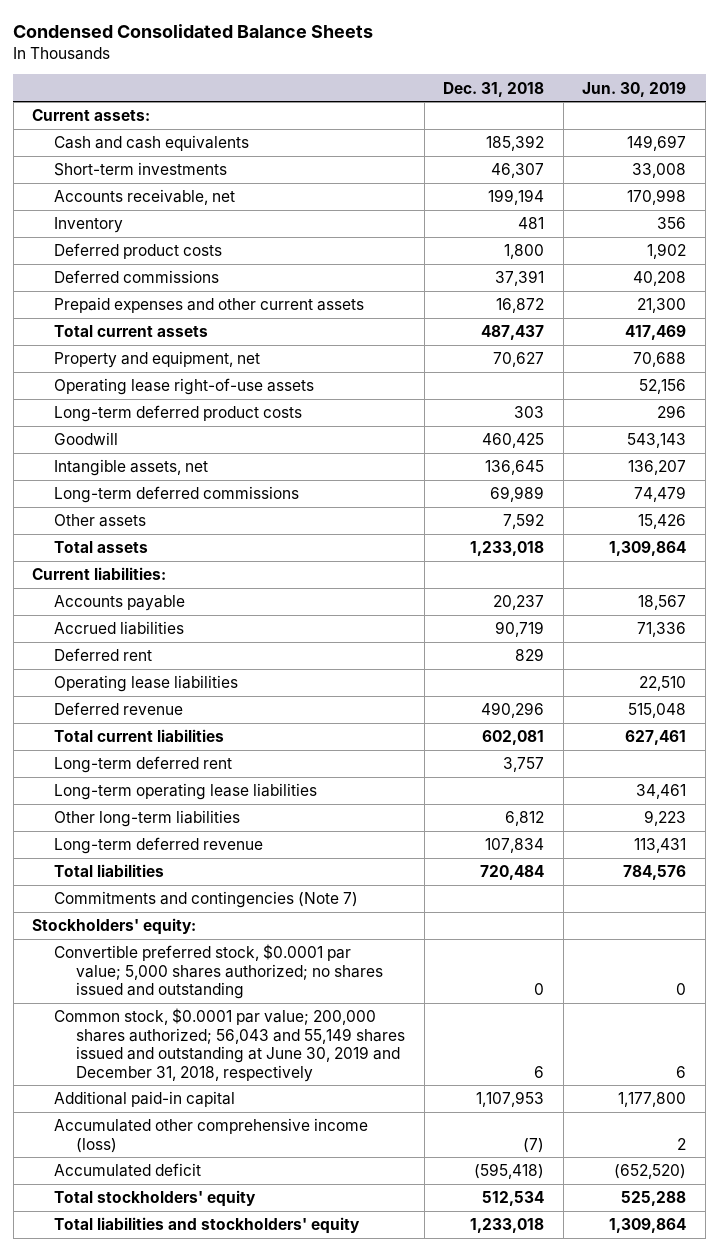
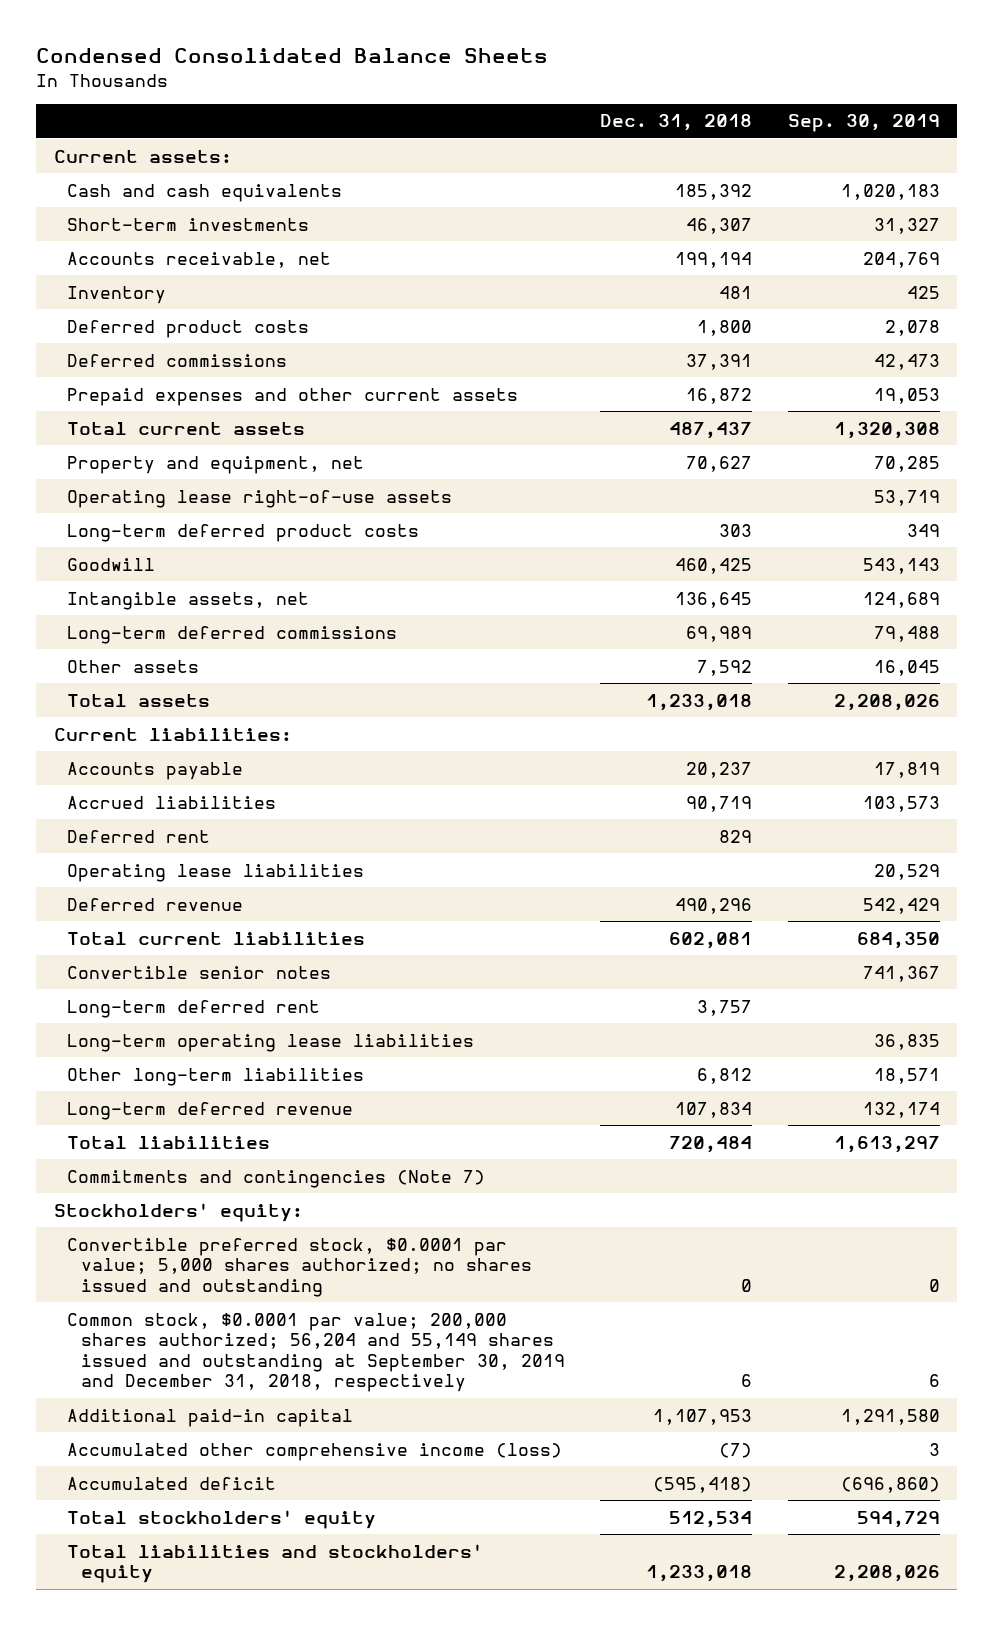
- | Dec. 31, 2018 | Jun. 30, 2019
+ | Dec. 31, 2018 | Sep. 30, 2019
+ Convertible senior notes | | 741,367
- Common stock, $0.0001 par value; 200,000 shares authorized; 56,043 and 55,149 shares issued and outstanding at June 30, 2019 and December 31, 2018, respectively | 6 | 6
+ Common stock, $0.0001 par value; 200,000 shares authorized; 56,204 and 55,149 shares issued and outstanding at September 30, 2019 and December 31, 2018, respectively | 6 | 6

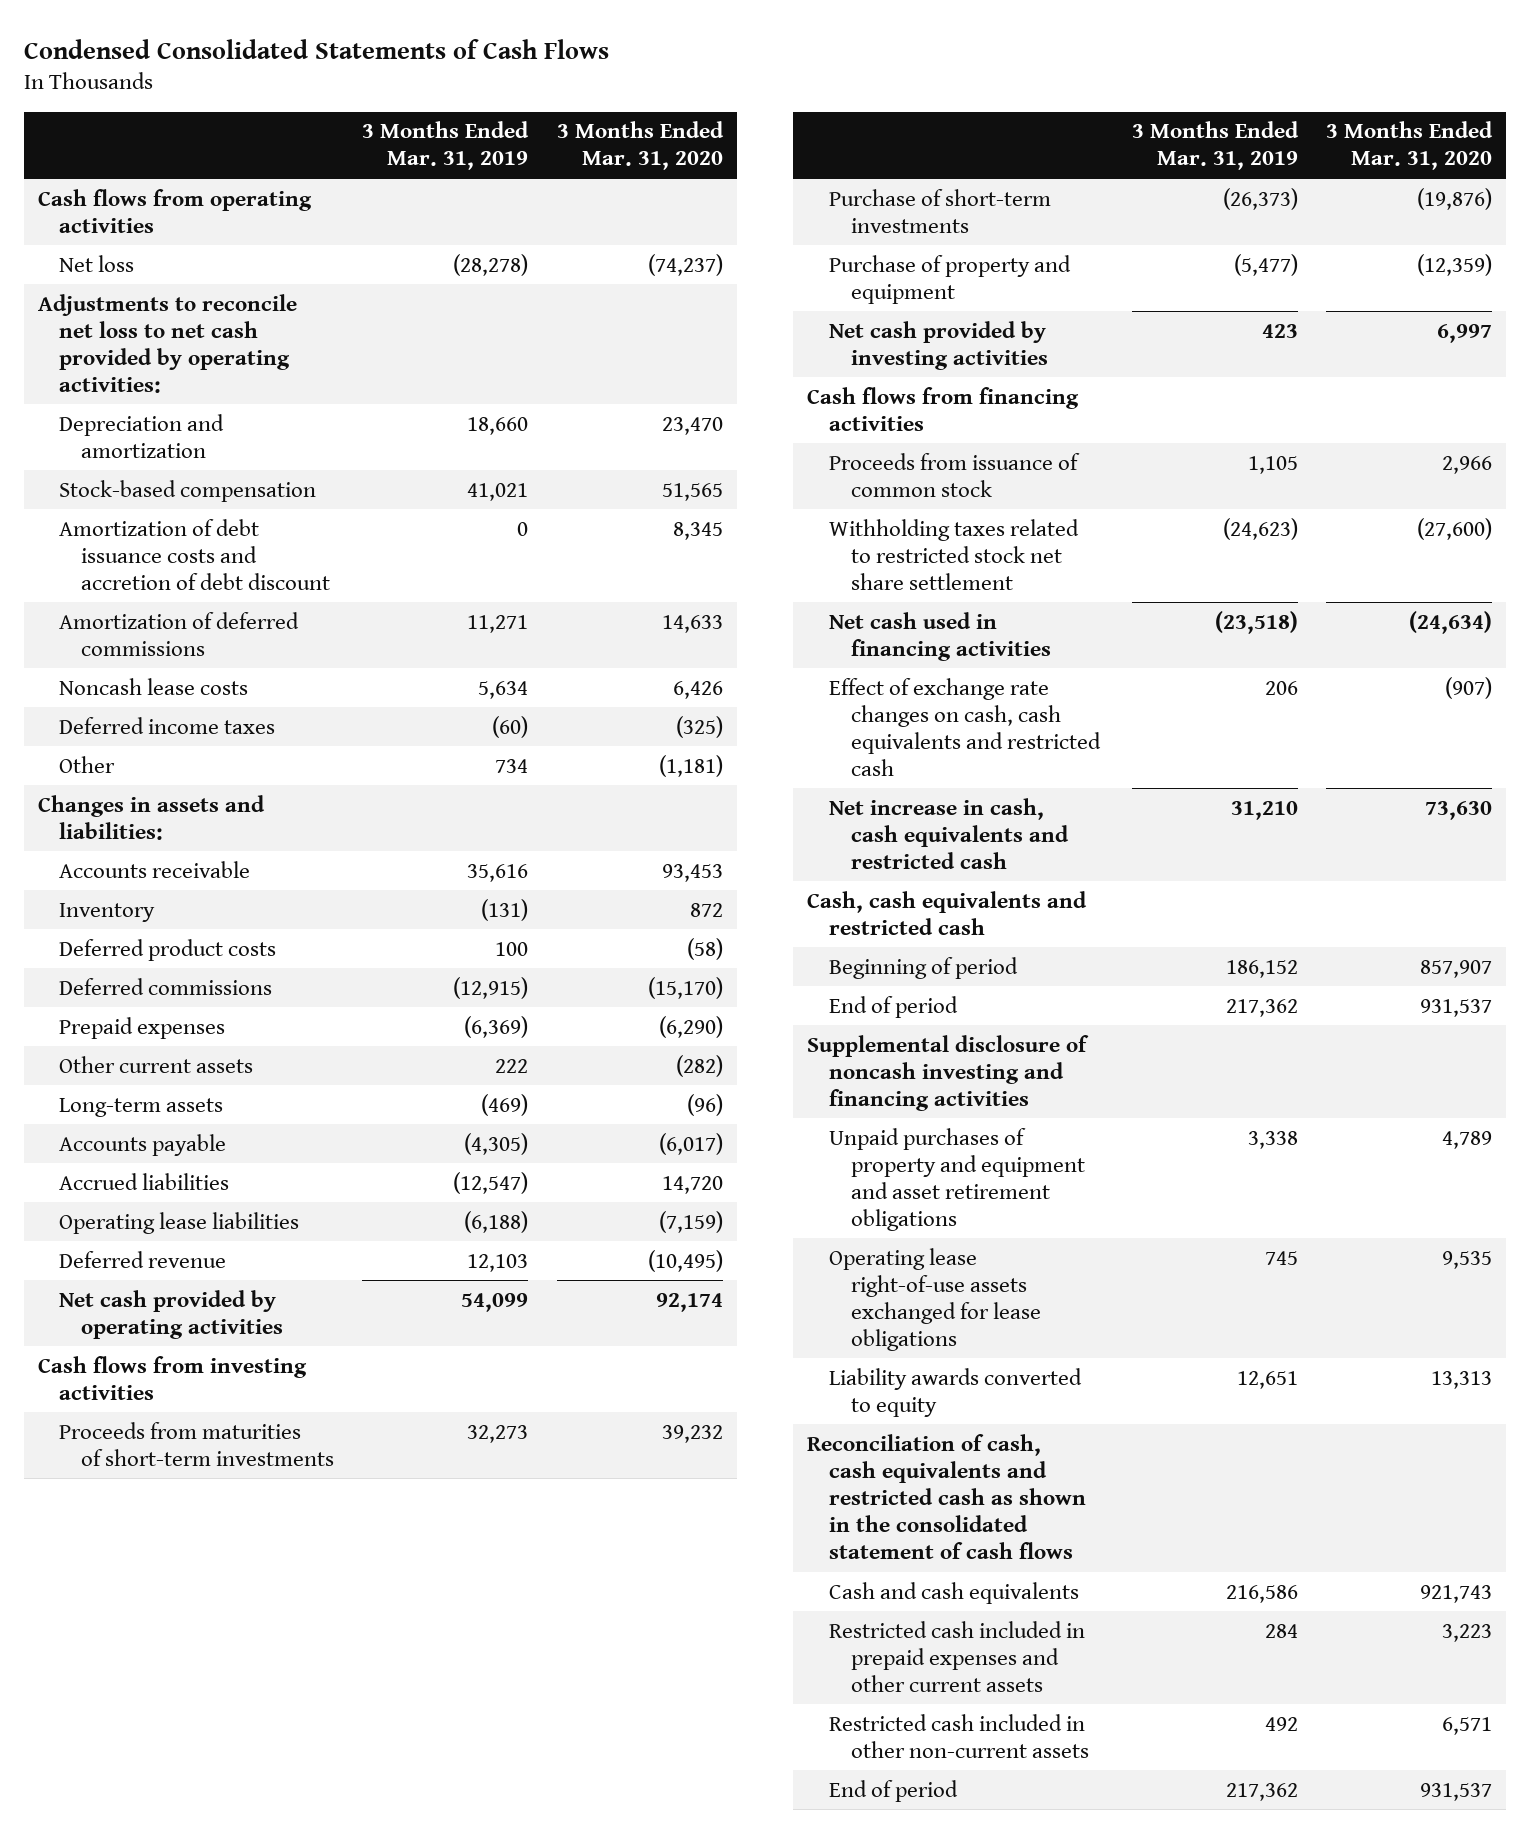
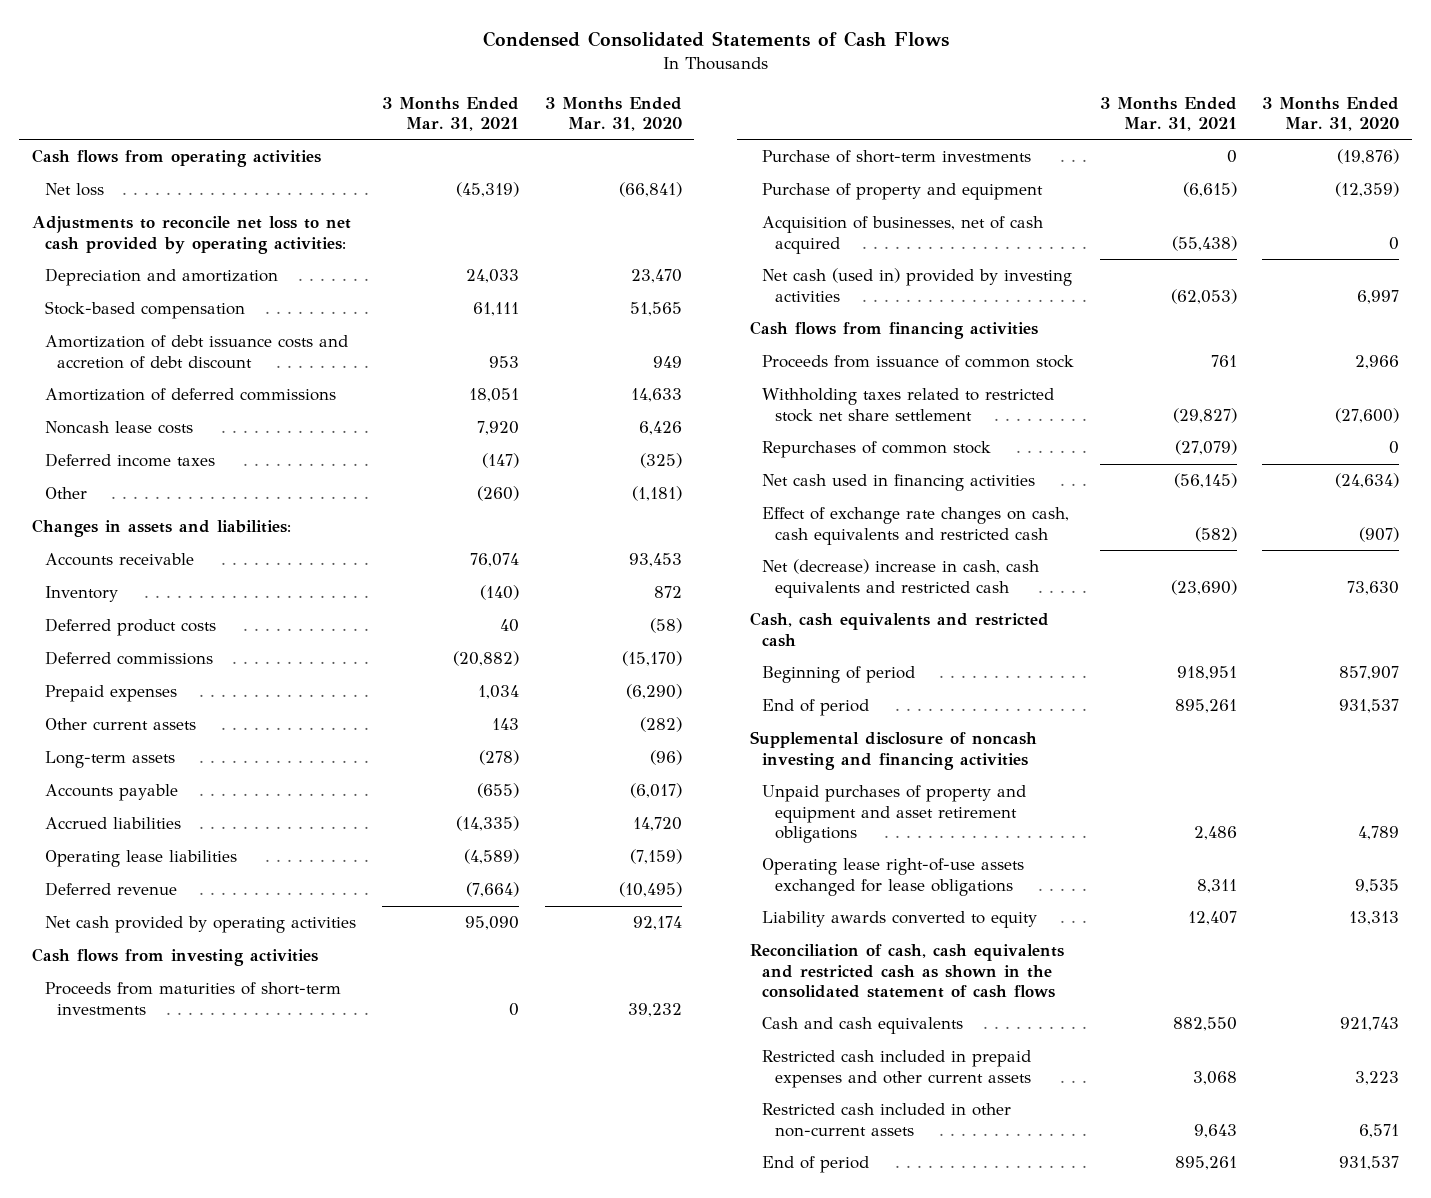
- | 3 Months Ended Mar. 31, 2019 | 3 Months Ended Mar. 31, 2020
+ | 3 Months Ended Mar. 31, 2021 | 3 Months Ended Mar. 31, 2020
- Net loss | (28,278) | (74,237)
+ Net loss | (45,319) | (66,841)
- Amortization of debt issuance costs and accretion of debt discount | 0 | 8,345
+ Amortization of debt issuance costs and accretion of debt discount | 953 | 949
- Net cash provided by investing activities | 423 | 6,997
+ Acquisition of businesses, net of cash acquired | (55,438) | 0
+ Net cash (used in) provided by investing activities | (62,053) | 6,997
+ Repurchases of common stock | (27,079) | 0
- Net increase in cash, cash equivalents and restricted cash | 31,210 | 73,630
+ Net (decrease) increase in cash, cash equivalents and restricted cash | (23,690) | 73,630

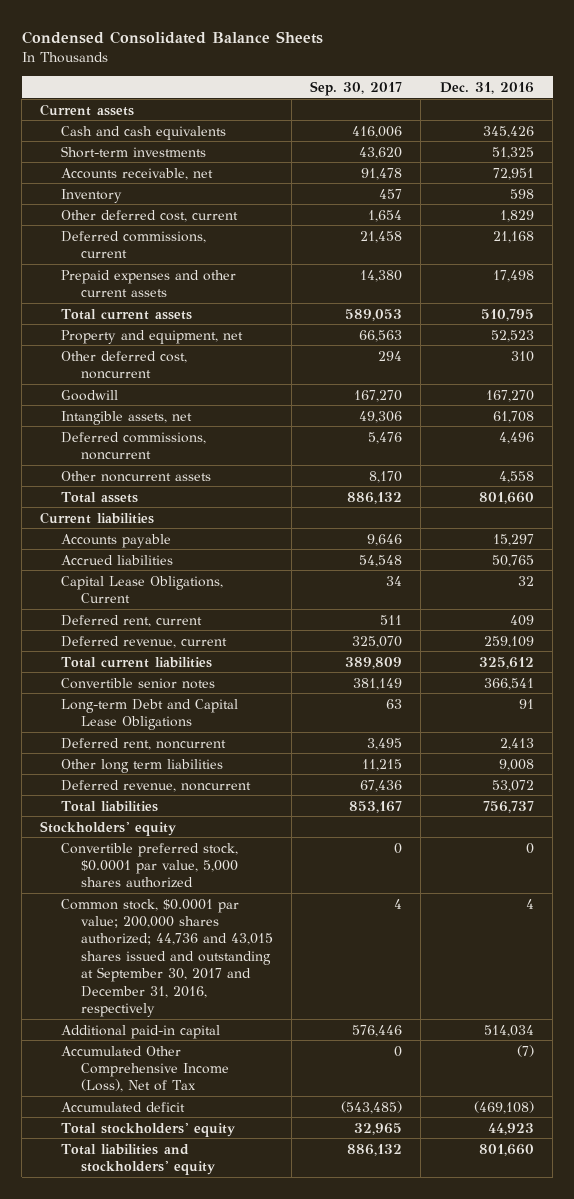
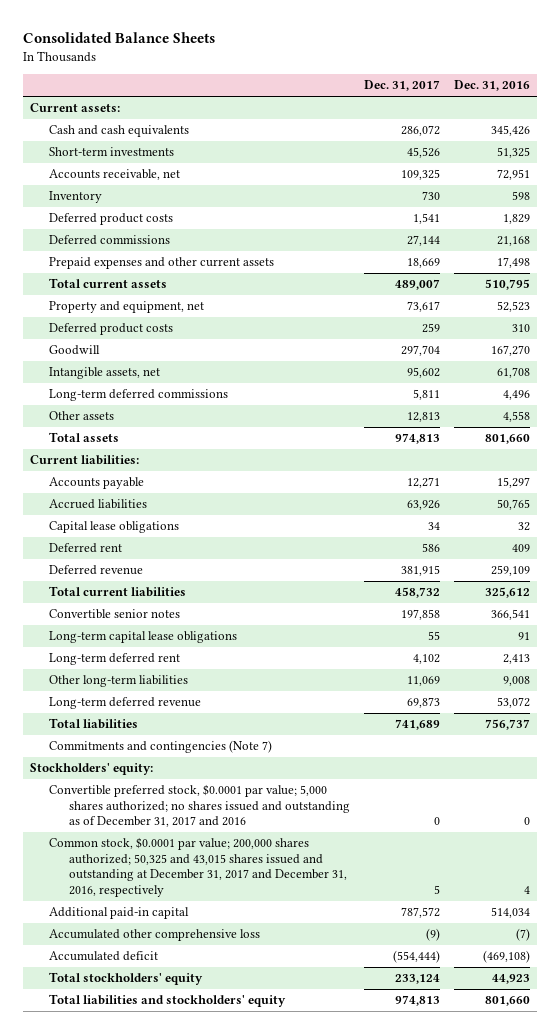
- Condensed Consolidated Balance Sheets
+ Consolidated Balance Sheets
- | Sep. 30, 2017 | Dec. 31, 2016
+ | Dec. 31, 2017 | Dec. 31, 2016
- Current assets
+ Current assets:
- Other deferred cost, current | 1,654 | 1,829
- Deferred commissions, current | 21,458 | 21,168
+ Deferred product costs | 1,541 | 1,829
+ Deferred commissions | 27,144 | 21,168
- Other deferred cost, noncurrent | 294 | 310
+ Deferred product costs | 259 | 310
- Deferred commissions, noncurrent | 5,476 | 4,496
- Other noncurrent assets | 8,170 | 4,558
+ Long-term deferred commissions | 5,811 | 4,496
+ Other assets | 12,813 | 4,558
- Current liabilities
+ Current liabilities:
- Capital Lease Obligations, Current | 34 | 32
- Deferred rent, current | 511 | 409
- Deferred revenue, current | 325,070 | 259,109
+ Capital lease obligations | 34 | 32
+ Deferred rent | 586 | 409
+ Deferred revenue | 381,915 | 259,109
- Long-term Debt and Capital Lease Obligations | 63 | 91
- Deferred rent, noncurrent | 3,495 | 2,413
- Other long term liabilities | 11,215 | 9,008
- Deferred revenue, noncurrent | 67,436 | 53,072
+ Long-term capital lease obligations | 55 | 91
+ Long-term deferred rent | 4,102 | 2,413
+ Other long-term liabilities | 11,069 | 9,008
+ Long-term deferred revenue | 69,873 | 53,072
- Stockholders' equity
- Convertible preferred stock, $0.0001 par value, 5,000 shares authorized | 0 | 0
- Common stock, $0.0001 par value; 200,000 shares authorized; 44,736 and 43,015 shares issued and outstanding at September 30, 2017 and December 31, 2016, respectively | 4 | 4
+ Commitments and contingencies (Note 7)
+ Stockholders' equity:
+ Convertible preferred stock, $0.0001 par value; 5,000 shares authorized; no shares issued and outstanding as of December 31, 2017 and 2016 | 0 | 0
+ Common stock, $0.0001 par value; 200,000 shares authorized; 50,325 and 43,015 shares issued and outstanding at December 31, 2017 and December 31, 2016, respectively | 5 | 4
- Accumulated Other Comprehensive Income (Loss), Net of Tax | 0 | (7)
+ Accumulated other comprehensive loss | (9) | (7)

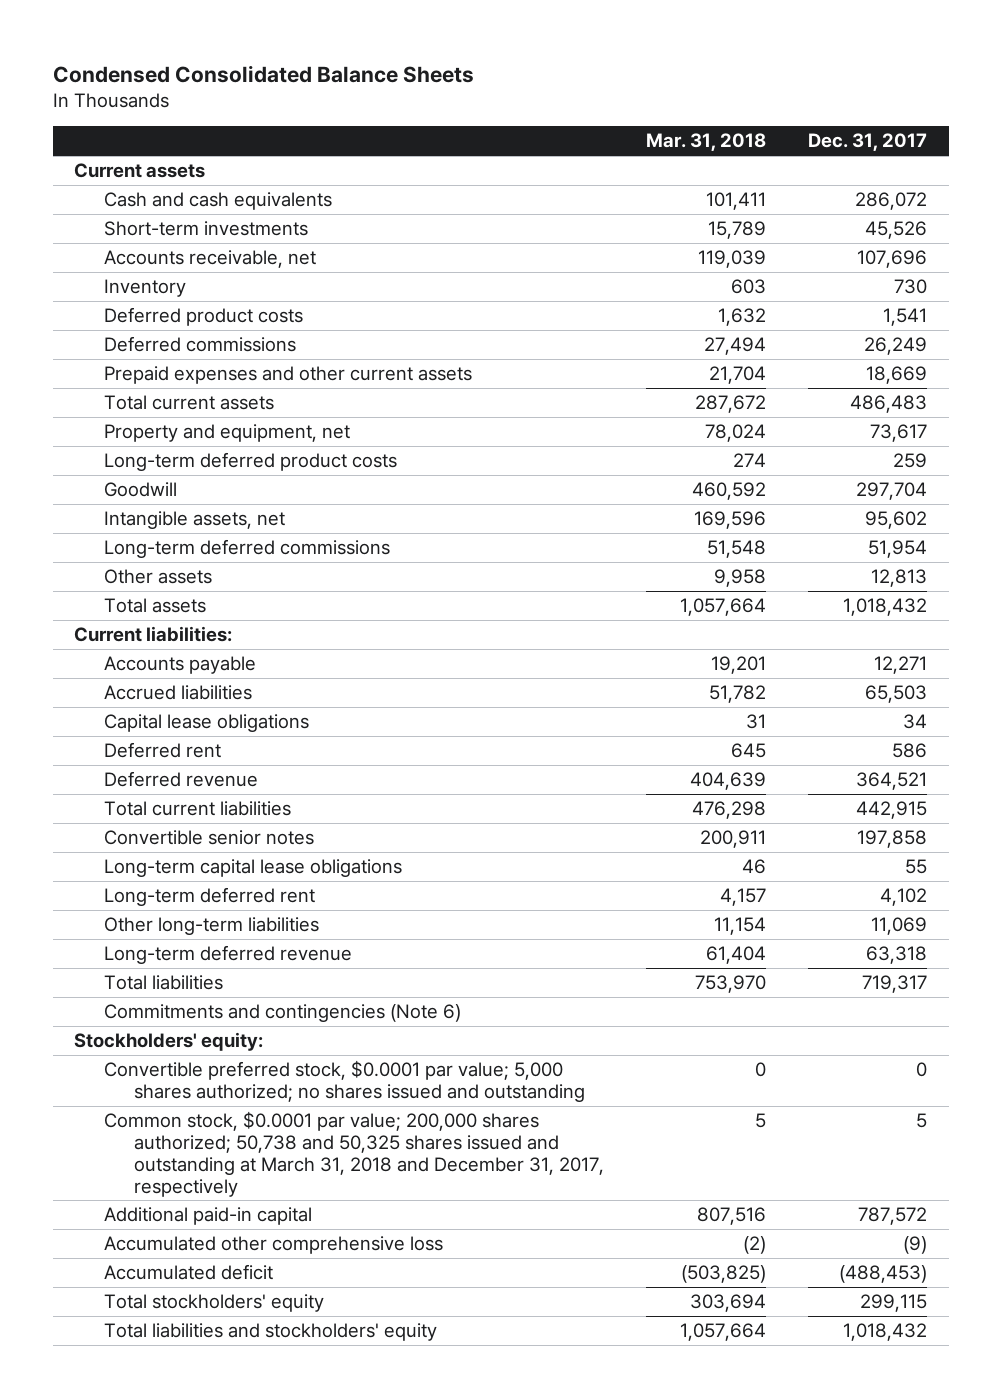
- Consolidated Balance Sheets
+ Condensed Consolidated Balance Sheets
- | Dec. 31, 2017 | Dec. 31, 2016
+ | Mar. 31, 2018 | Dec. 31, 2017
- Current assets:
+ Current assets
- Accounts receivable, net | 109,325 | 72,951
+ Accounts receivable, net | 119,039 | 107,696
- Deferred commissions | 27,144 | 21,168
+ Deferred commissions | 27,494 | 26,249
- Total current assets | 489,007 | 510,795
+ Total current assets | 287,672 | 486,483
- Deferred product costs | 259 | 310
+ Long-term deferred product costs | 274 | 259
- Long-term deferred commissions | 5,811 | 4,496
+ Long-term deferred commissions | 51,548 | 51,954
- Total assets | 974,813 | 801,660
+ Total assets | 1,057,664 | 1,018,432
- Accrued liabilities | 63,926 | 50,765
+ Accrued liabilities | 51,782 | 65,503
- Deferred revenue | 381,915 | 259,109
- Total current liabilities | 458,732 | 325,612
+ Deferred revenue | 404,639 | 364,521
+ Total current liabilities | 476,298 | 442,915
- Long-term deferred revenue | 69,873 | 53,072
- Total liabilities | 741,689 | 756,737
- Commitments and contingencies (Note 7)
+ Long-term deferred revenue | 61,404 | 63,318
+ Total liabilities | 753,970 | 719,317
+ Commitments and contingencies (Note 6)
- Convertible preferred stock, $0.0001 par value; 5,000 shares authorized; no shares issued and outstanding as of December 31, 2017 and 2016 | 0 | 0
- Common stock, $0.0001 par value; 200,000 shares authorized; 50,325 and 43,015 shares issued and outstanding at December 31, 2017 and December 31, 2016, respectively | 5 | 4
+ Convertible preferred stock, $0.0001 par value; 5,000 shares authorized; no shares issued and outstanding | 0 | 0
+ Common stock, $0.0001 par value; 200,000 shares authorized; 50,738 and 50,325 shares issued and outstanding at March 31, 2018 and December 31, 2017, respectively | 5 | 5
- Accumulated deficit | (554,444) | (469,108)
- Total stockholders' equity | 233,124 | 44,923
- Total liabilities and stockholders' equity | 974,813 | 801,660
+ Accumulated deficit | (503,825) | (488,453)
+ Total stockholders' equity | 303,694 | 299,115
+ Total liabilities and stockholders' equity | 1,057,664 | 1,018,432

